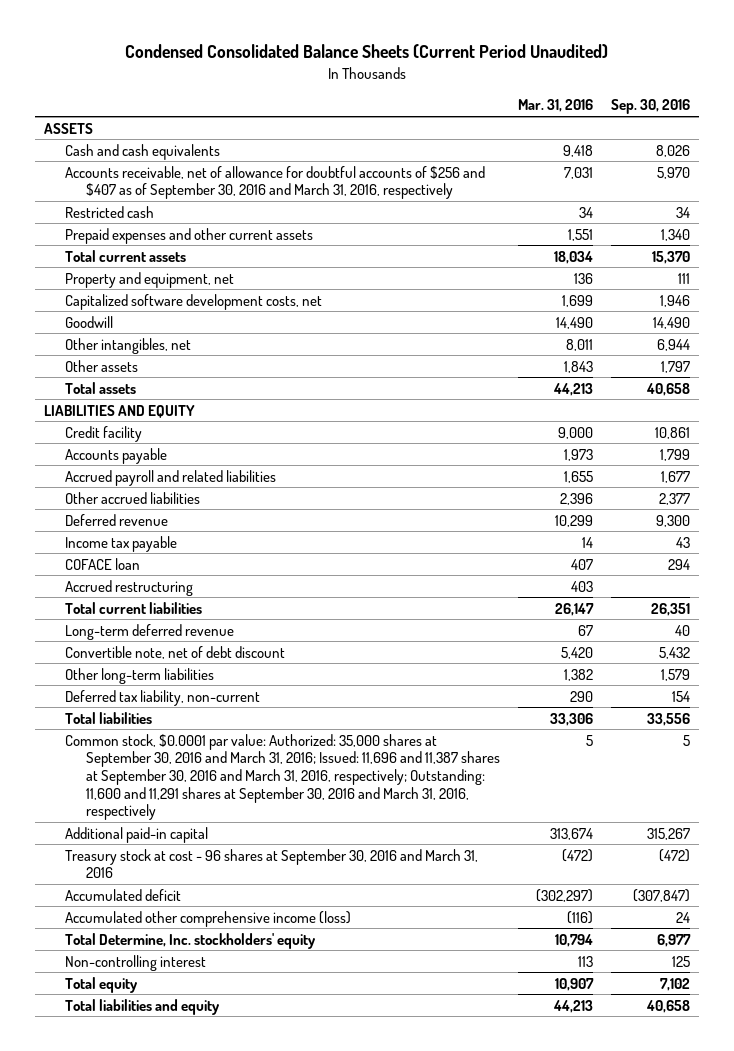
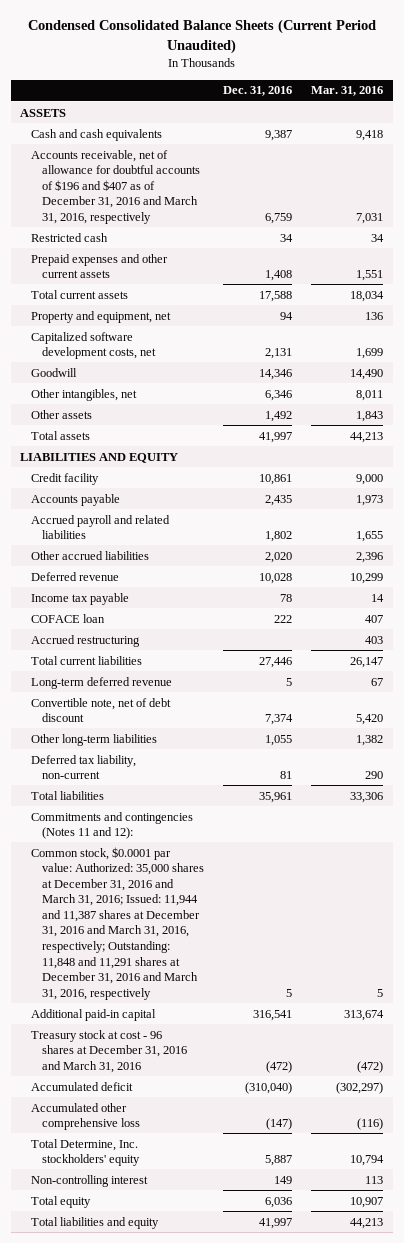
- | Mar. 31, 2016 | Sep. 30, 2016
+ | Dec. 31, 2016 | Mar. 31, 2016
- Accounts receivable, net of allowance for doubtful accounts of $256 and $407 as of September 30, 2016 and March 31, 2016, respectively | 7,031 | 5,970
+ Accounts receivable, net of allowance for doubtful accounts of $196 and $407 as of December 31, 2016 and March 31, 2016, respectively | 6,759 | 7,031
- Common stock, $0.0001 par value: Authorized: 35,000 shares at September 30, 2016 and March 31, 2016; Issued: 11,696 and 11,387 shares at September 30, 2016 and March 31, 2016, respectively; Outstanding: 11,600 and 11,291 shares at September 30, 2016 and March 31, 2016, respectively | 5 | 5
+ Commitments and contingencies (Notes 11 and 12):
+ Common stock, $0.0001 par value: Authorized: 35,000 shares at December 31, 2016 and March 31, 2016; Issued: 11,944 and 11,387 shares at December 31, 2016 and March 31, 2016, respectively; Outstanding: 11,848 and 11,291 shares at December 31, 2016 and March 31, 2016, respectively | 5 | 5
- Treasury stock at cost - 96 shares at September 30, 2016 and March 31, 2016 | (472) | (472)
+ Treasury stock at cost - 96 shares at December 31, 2016 and March 31, 2016 | (472) | (472)
- Accumulated other comprehensive income (loss) | (116) | 24
+ Accumulated other comprehensive loss | (147) | (116)

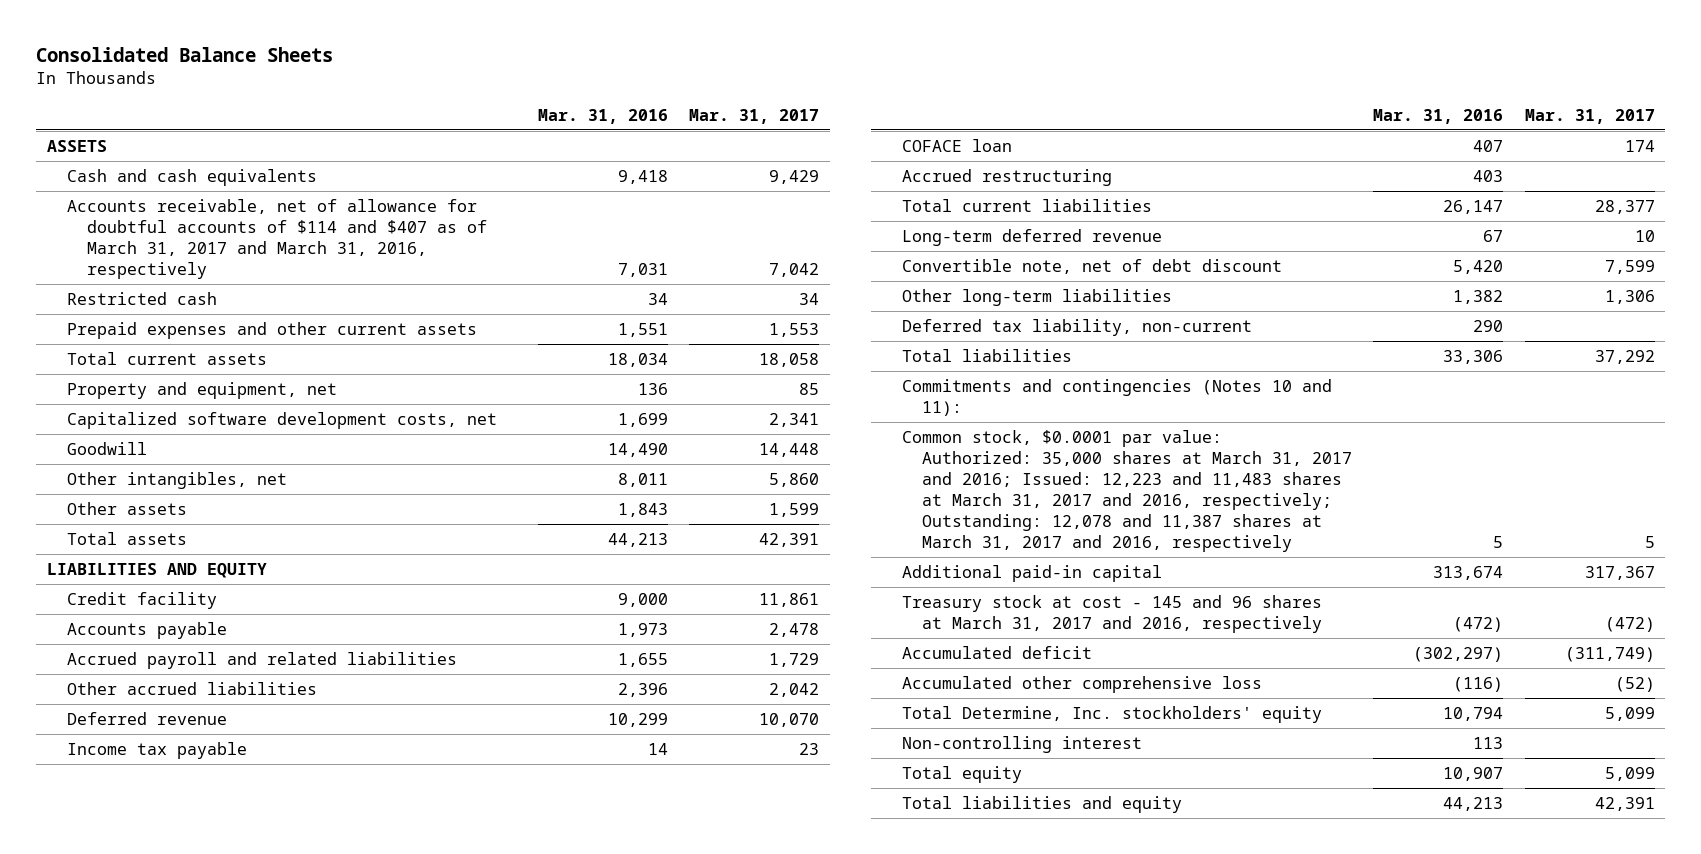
- Condensed Consolidated Balance Sheets (Current Period Unaudited)
+ Consolidated Balance Sheets
- | Dec. 31, 2016 | Mar. 31, 2016
+ | Mar. 31, 2016 | Mar. 31, 2017
- Accounts receivable, net of allowance for doubtful accounts of $196 and $407 as of December 31, 2016 and March 31, 2016, respectively | 6,759 | 7,031
+ Accounts receivable, net of allowance for doubtful accounts of $114 and $407 as of March 31, 2017 and March 31, 2016, respectively | 7,031 | 7,042
- Commitments and contingencies (Notes 11 and 12):
- Common stock, $0.0001 par value: Authorized: 35,000 shares at December 31, 2016 and March 31, 2016; Issued: 11,944 and 11,387 shares at December 31, 2016 and March 31, 2016, respectively; Outstanding: 11,848 and 11,291 shares at December 31, 2016 and March 31, 2016, respectively | 5 | 5
+ Commitments and contingencies (Notes 10 and 11):
+ Common stock, $0.0001 par value: Authorized: 35,000 shares at March 31, 2017 and 2016; Issued: 12,223 and 11,483 shares at March 31, 2017 and 2016, respectively; Outstanding: 12,078 and 11,387 shares at March 31, 2017 and 2016, respectively | 5 | 5
- Treasury stock at cost - 96 shares at December 31, 2016 and March 31, 2016 | (472) | (472)
+ Treasury stock at cost - 145 and 96 shares at March 31, 2017 and 2016, respectively | (472) | (472)

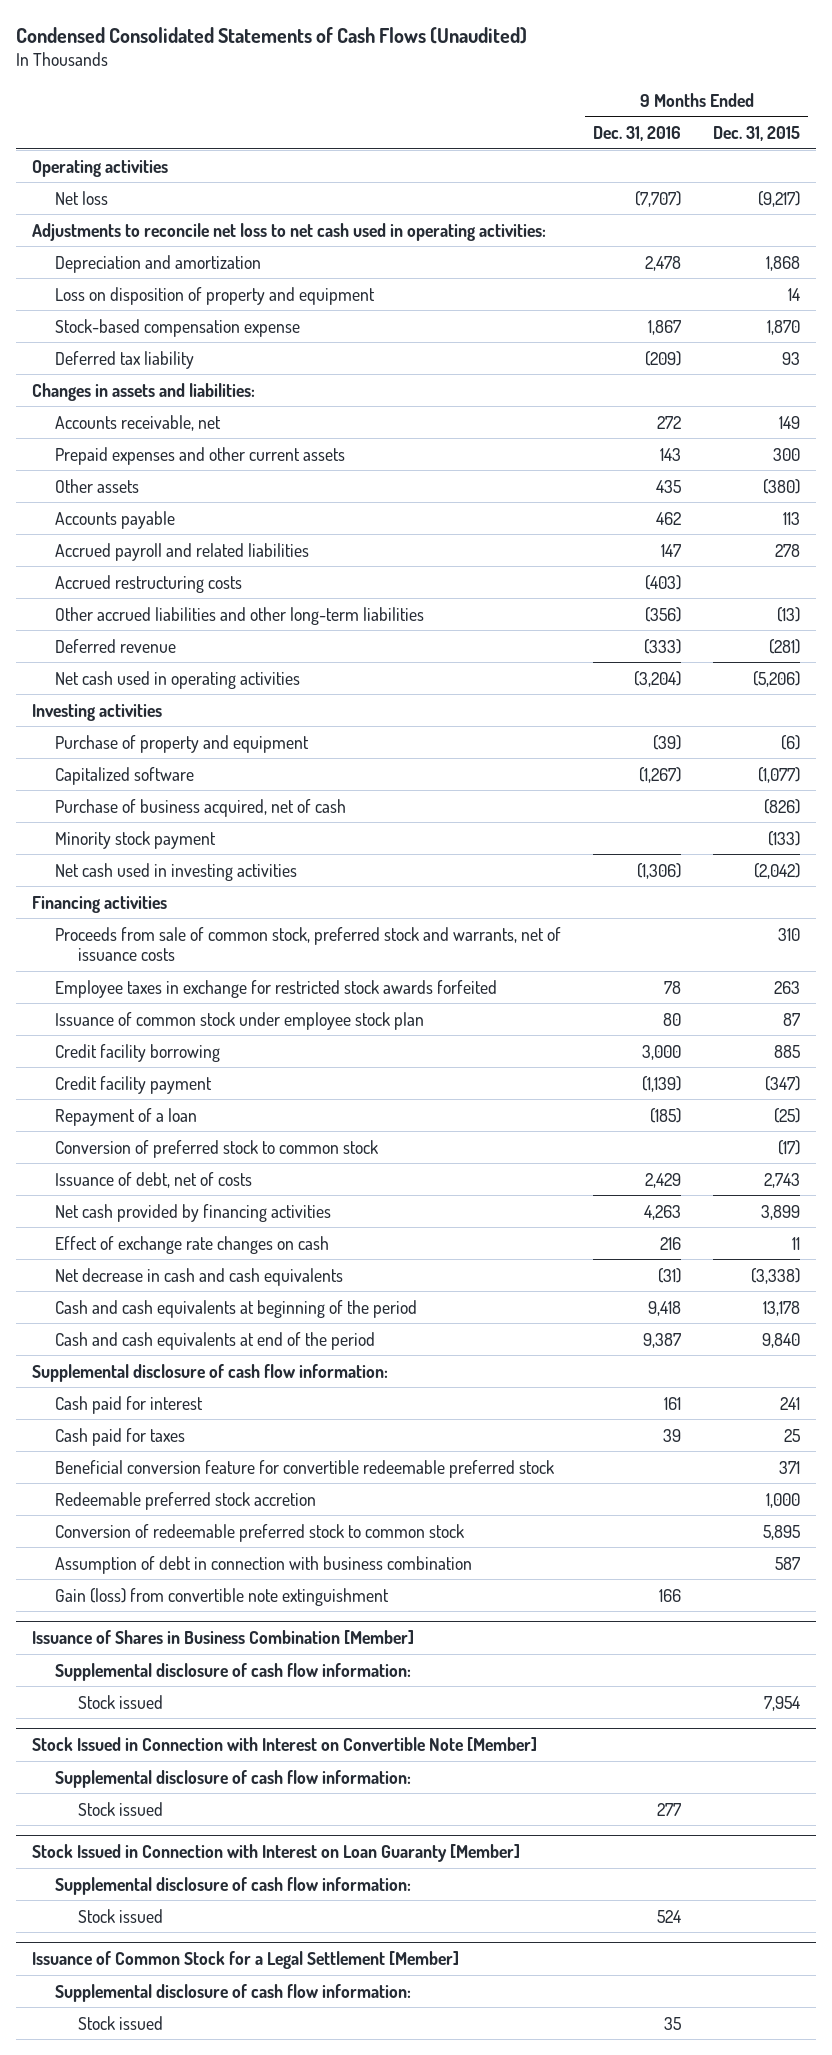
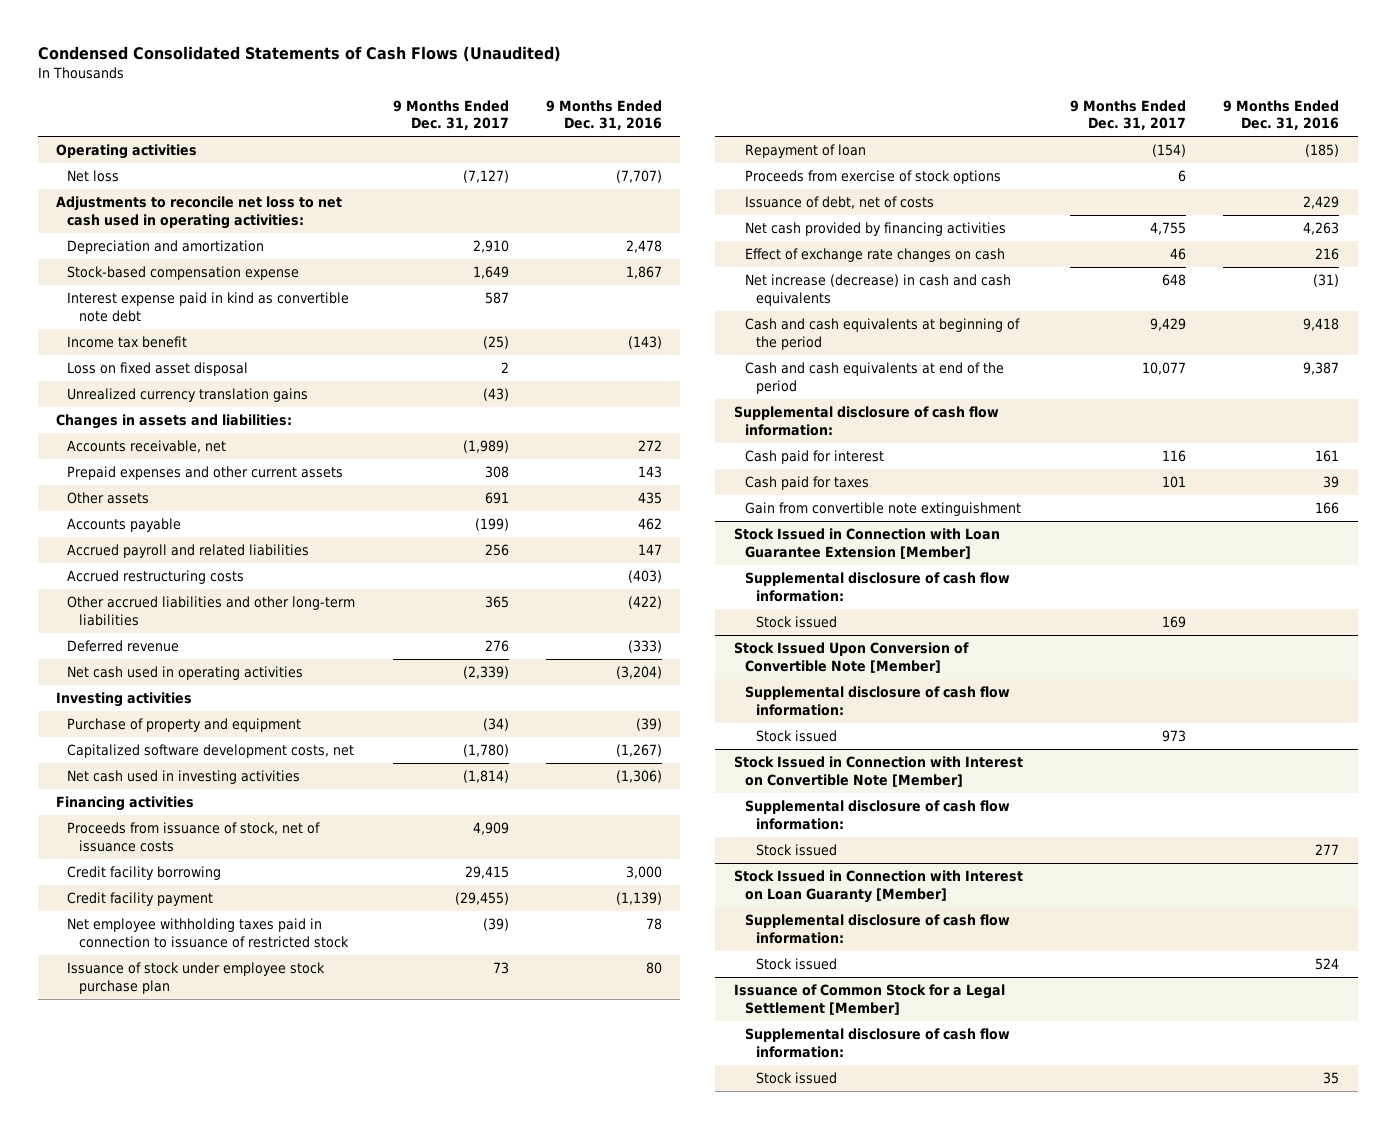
- | 9 Months Ended Dec. 31, 2016 | 9 Months Ended Dec. 31, 2015
+ | 9 Months Ended Dec. 31, 2017 | 9 Months Ended Dec. 31, 2016
- Loss on disposition of property and equipment | | 14
- Deferred tax liability | (209) | 93
+ Interest expense paid in kind as convertible note debt | 587 |
+ Income tax benefit | (25) | (143)
+ Loss on fixed asset disposal | 2 |
+ Unrealized currency translation gains | (43) |
- Other accrued liabilities and other long-term liabilities | (356) | (13)
+ Other accrued liabilities and other long-term liabilities | 365 | (422)
- Capitalized software | (1,267) | (1,077)
- Purchase of business acquired, net of cash | | (826)
- Minority stock payment | | (133)
+ Capitalized software development costs, net | (1,780) | (1,267)
- Proceeds from sale of common stock, preferred stock and warrants, net of issuance costs | | 310
- Employee taxes in exchange for restricted stock awards forfeited | 78 | 263
- Issuance of common stock under employee stock plan | 80 | 87
+ Proceeds from issuance of stock, net of issuance costs | 4,909 |
- Repayment of a loan | (185) | (25)
- Conversion of preferred stock to common stock | | (17)
+ Net employee withholding taxes paid in connection to issuance of restricted stock | (39) | 78
+ Issuance of stock under employee stock purchase plan | 73 | 80
+ Repayment of loan | (154) | (185)
+ Proceeds from exercise of stock options | 6 |
- Net decrease in cash and cash equivalents | (31) | (3,338)
+ Net increase (decrease) in cash and cash equivalents | 648 | (31)
- Beneficial conversion feature for convertible redeemable preferred stock | | 371
- Redeemable preferred stock accretion | | 1,000
- Conversion of redeemable preferred stock to common stock | | 5,895
- Assumption of debt in connection with business combination | | 587
- Gain (loss) from convertible note extinguishment | 166 |
- Issuance of Shares in Business Combination [Member]
+ Gain from convertible note extinguishment | | 166
+ Stock Issued in Connection with Loan Guarantee Extension [Member]
+ Stock Issued Upon Conversion of Convertible Note [Member]
+ Supplemental disclosure of cash flow information:
+ Stock issued | 973 |

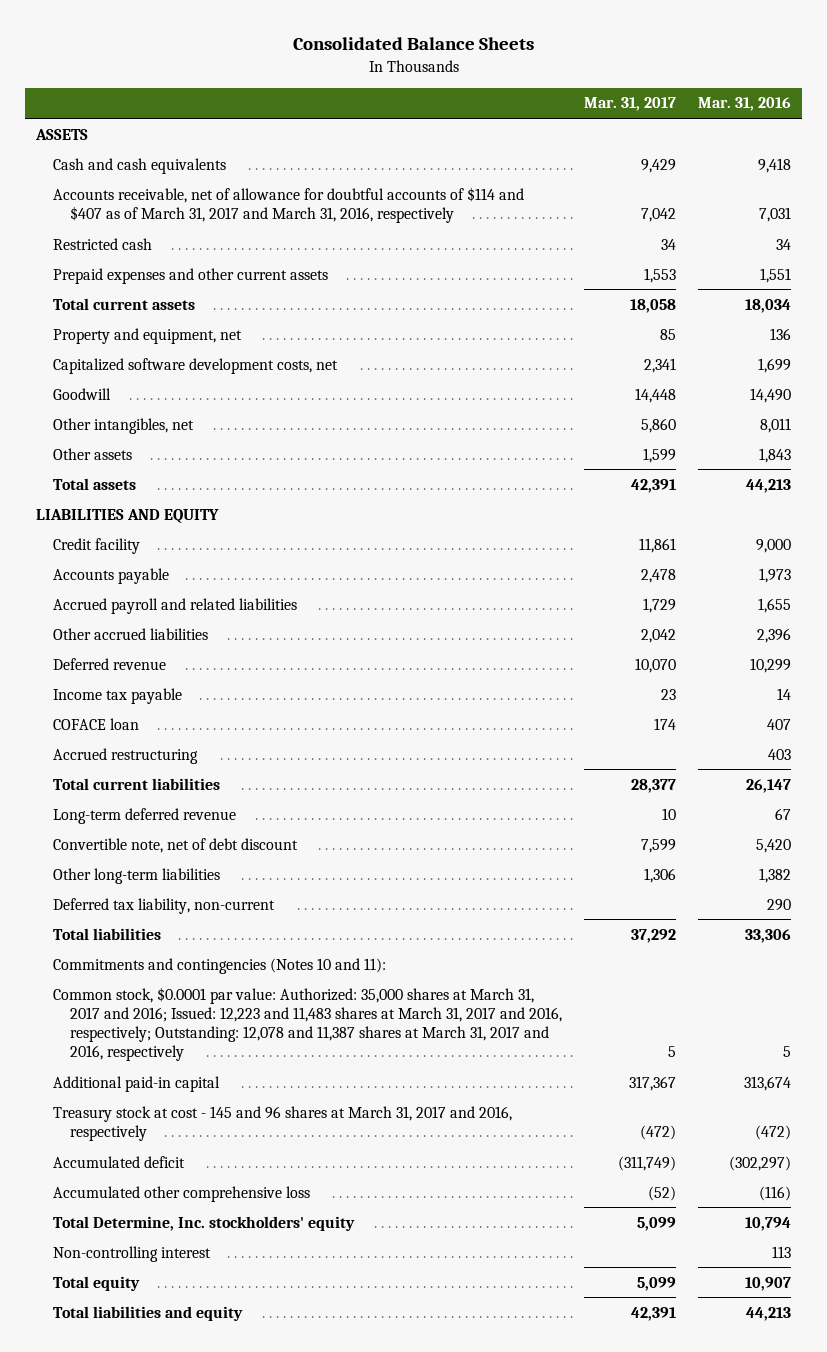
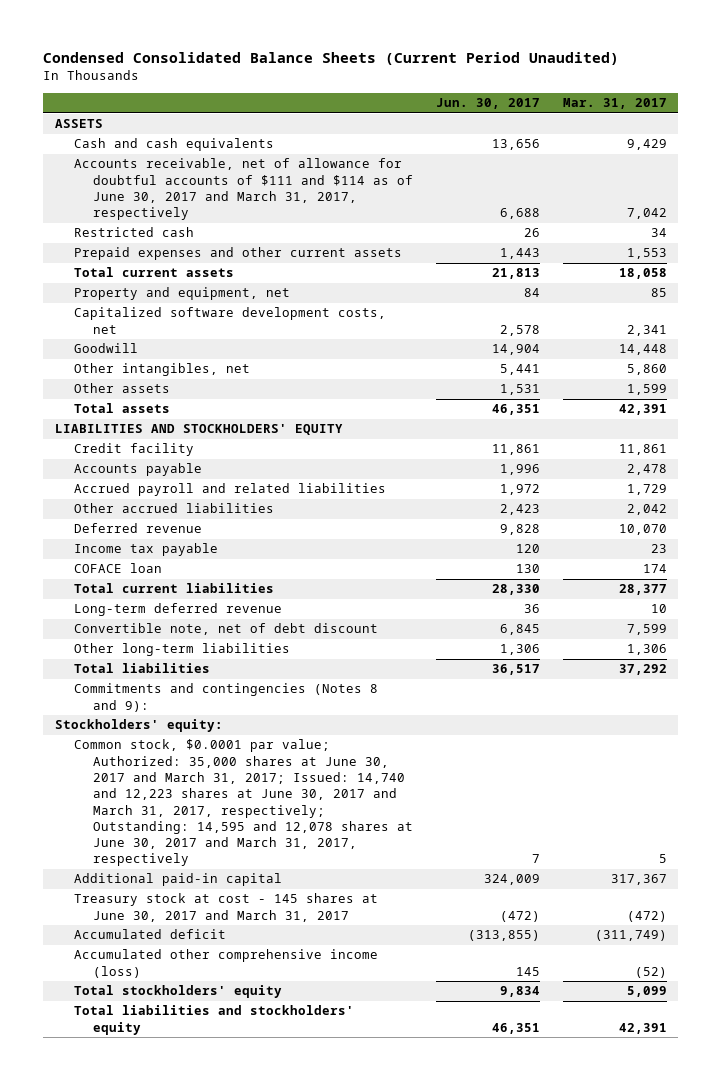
- Consolidated Balance Sheets
+ Condensed Consolidated Balance Sheets (Current Period Unaudited)
- | Mar. 31, 2017 | Mar. 31, 2016
+ | Jun. 30, 2017 | Mar. 31, 2017
- Accounts receivable, net of allowance for doubtful accounts of $114 and $407 as of March 31, 2017 and March 31, 2016, respectively | 7,042 | 7,031
+ Accounts receivable, net of allowance for doubtful accounts of $111 and $114 as of June 30, 2017 and March 31, 2017, respectively | 6,688 | 7,042
- LIABILITIES AND EQUITY
+ LIABILITIES AND STOCKHOLDERS' EQUITY
- Accrued restructuring | | 403
- Deferred tax liability, non-current | | 290
- Commitments and contingencies (Notes 10 and 11):
- Common stock, $0.0001 par value: Authorized: 35,000 shares at March 31, 2017 and 2016; Issued: 12,223 and 11,483 shares at March 31, 2017 and 2016, respectively; Outstanding: 12,078 and 11,387 shares at March 31, 2017 and 2016, respectively | 5 | 5
+ Commitments and contingencies (Notes 8 and 9):
+ Stockholders' equity:
+ Common stock, $0.0001 par value; Authorized: 35,000 shares at June 30, 2017 and March 31, 2017; Issued: 14,740 and 12,223 shares at June 30, 2017 and March 31, 2017, respectively; Outstanding: 14,595 and 12,078 shares at June 30, 2017 and March 31, 2017, respectively | 7 | 5
- Treasury stock at cost - 145 and 96 shares at March 31, 2017 and 2016, respectively | (472) | (472)
+ Treasury stock at cost - 145 shares at June 30, 2017 and March 31, 2017 | (472) | (472)
- Accumulated other comprehensive loss | (52) | (116)
- Total Determine, Inc. stockholders' equity | 5,099 | 10,794
- Non-controlling interest | | 113
- Total equity | 5,099 | 10,907
- Total liabilities and equity | 42,391 | 44,213
+ Accumulated other comprehensive income (loss) | 145 | (52)
+ Total stockholders' equity | 9,834 | 5,099
+ Total liabilities and stockholders' equity | 46,351 | 42,391

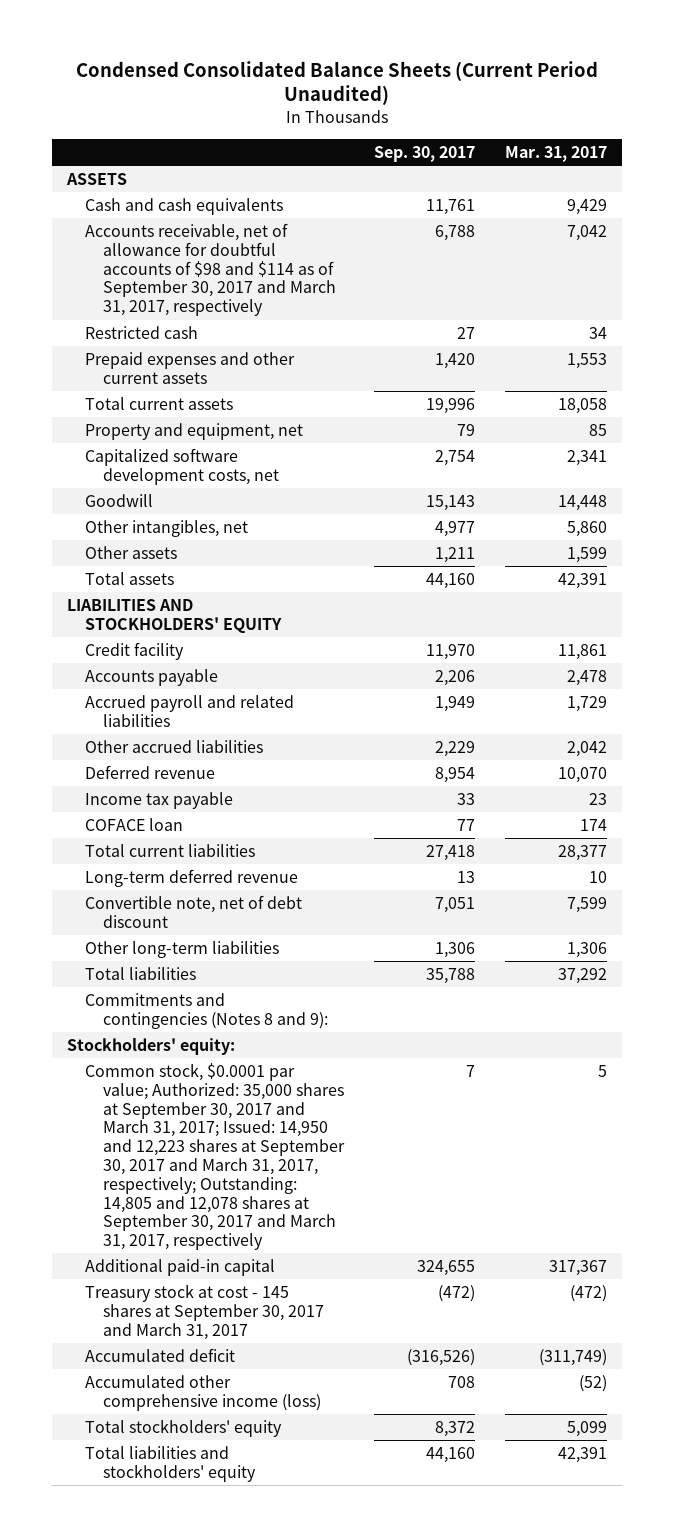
- | Jun. 30, 2017 | Mar. 31, 2017
+ | Sep. 30, 2017 | Mar. 31, 2017
- Accounts receivable, net of allowance for doubtful accounts of $111 and $114 as of June 30, 2017 and March 31, 2017, respectively | 6,688 | 7,042
+ Accounts receivable, net of allowance for doubtful accounts of $98 and $114 as of September 30, 2017 and March 31, 2017, respectively | 6,788 | 7,042
- Common stock, $0.0001 par value; Authorized: 35,000 shares at June 30, 2017 and March 31, 2017; Issued: 14,740 and 12,223 shares at June 30, 2017 and March 31, 2017, respectively; Outstanding: 14,595 and 12,078 shares at June 30, 2017 and March 31, 2017, respectively | 7 | 5
+ Common stock, $0.0001 par value; Authorized: 35,000 shares at September 30, 2017 and March 31, 2017; Issued: 14,950 and 12,223 shares at September 30, 2017 and March 31, 2017, respectively; Outstanding: 14,805 and 12,078 shares at September 30, 2017 and March 31, 2017, respectively | 7 | 5
- Treasury stock at cost - 145 shares at June 30, 2017 and March 31, 2017 | (472) | (472)
+ Treasury stock at cost - 145 shares at September 30, 2017 and March 31, 2017 | (472) | (472)

